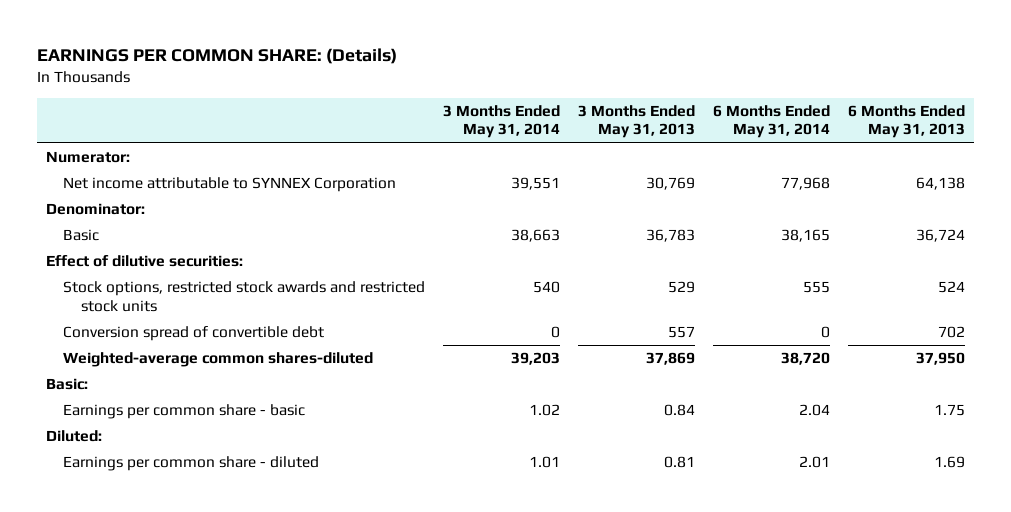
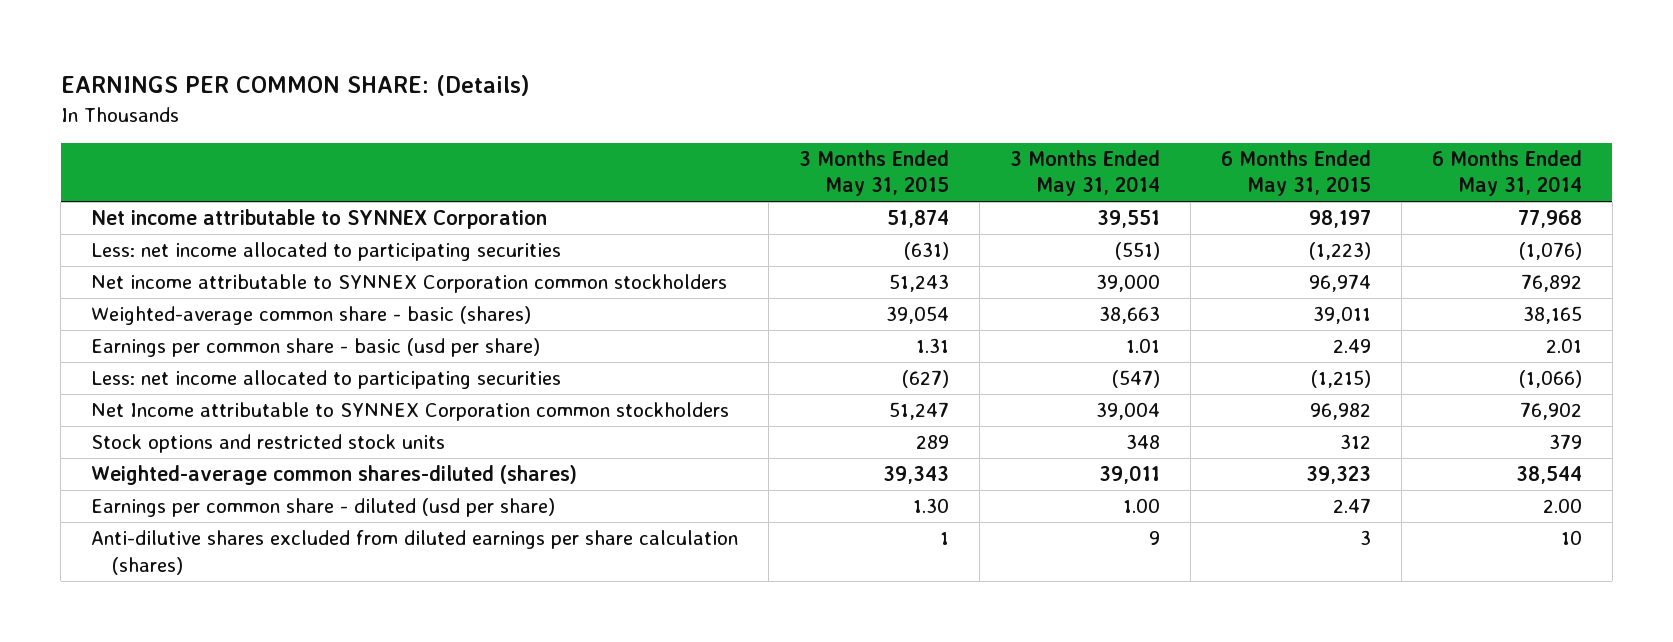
- | 3 Months Ended May 31, 2014 | 3 Months Ended May 31, 2013 | 6 Months Ended May 31, 2014 | 6 Months Ended May 31, 2013
+ | 3 Months Ended May 31, 2015 | 3 Months Ended May 31, 2014 | 6 Months Ended May 31, 2015 | 6 Months Ended May 31, 2014
- Numerator:
- Denominator:
- Basic | 38,663 | 36,783 | 38,165 | 36,724
- Effect of dilutive securities:
- Stock options, restricted stock awards and restricted stock units | 540 | 529 | 555 | 524
- Conversion spread of convertible debt | 0 | 557 | 0 | 702
- Weighted-average common shares-diluted | 39,203 | 37,869 | 38,720 | 37,950
- Basic:
- Earnings per common share - basic | 1.02 | 0.84 | 2.04 | 1.75
- Diluted:
- Earnings per common share - diluted | 1.01 | 0.81 | 2.01 | 1.69
+ Less: net income allocated to participating securities | (631) | (551) | (1,223) | (1,076)
+ Net income attributable to SYNNEX Corporation common stockholders | 51,243 | 39,000 | 96,974 | 76,892
+ Weighted-average common share - basic (shares) | 39,054 | 38,663 | 39,011 | 38,165
+ Earnings per common share - basic (usd per share) | 1.31 | 1.01 | 2.49 | 2.01
+ Less: net income allocated to participating securities | (627) | (547) | (1,215) | (1,066)
+ Net Income attributable to SYNNEX Corporation common stockholders | 51,247 | 39,004 | 96,982 | 76,902
+ Stock options and restricted stock units | 289 | 348 | 312 | 379
+ Weighted-average common shares-diluted (shares) | 39,343 | 39,011 | 39,323 | 38,544
+ Earnings per common share - diluted (usd per share) | 1.30 | 1.00 | 2.47 | 2.00
+ Anti-dilutive shares excluded from diluted earnings per share calculation (shares) | 1 | 9 | 3 | 10

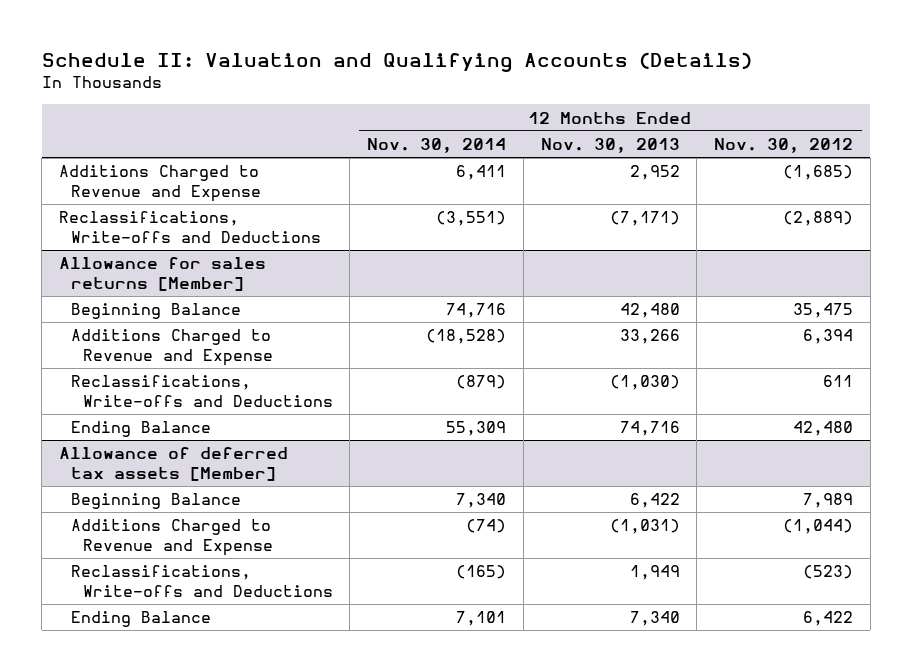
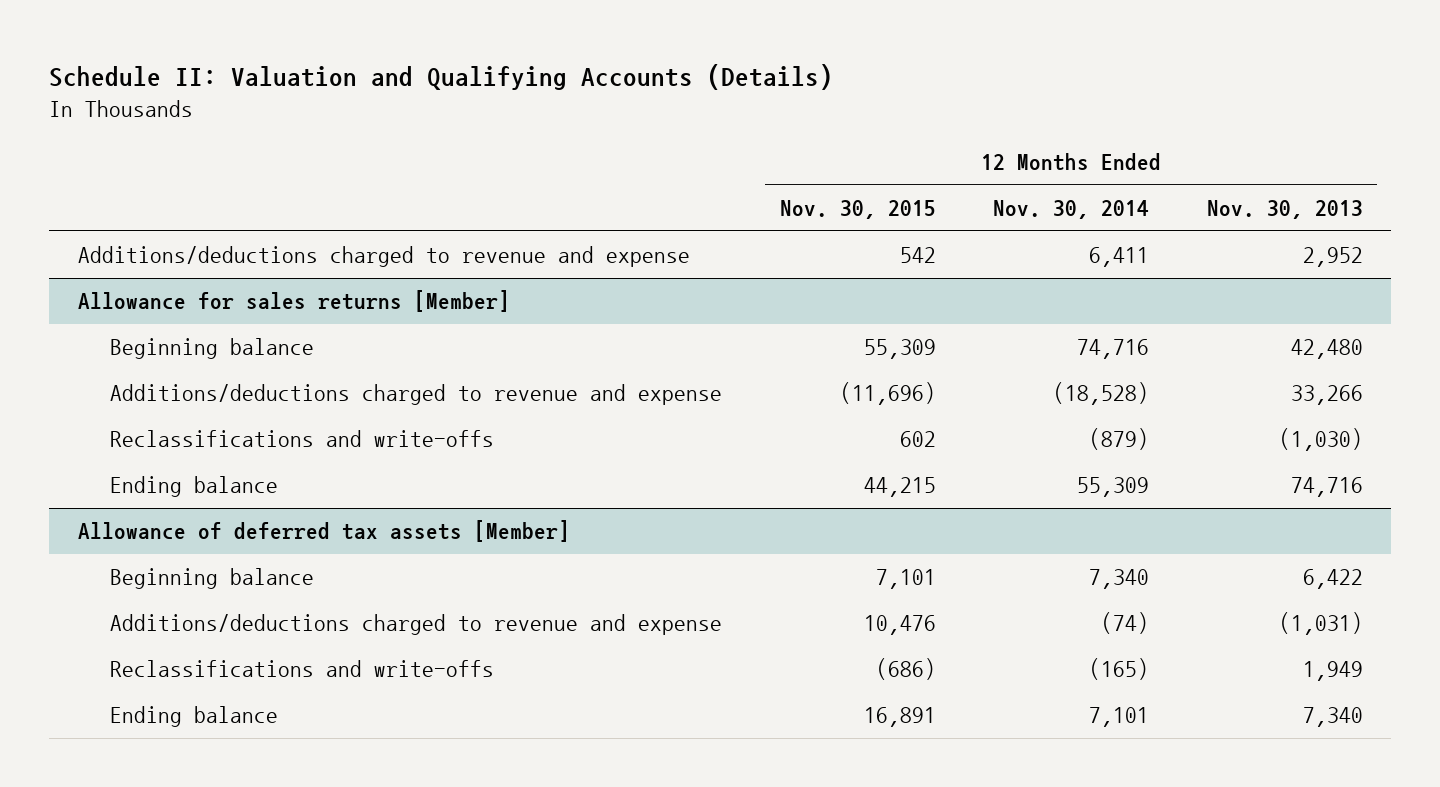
- | 12 Months Ended Nov. 30, 2014 | 12 Months Ended Nov. 30, 2013 | 12 Months Ended Nov. 30, 2012
+ | 12 Months Ended Nov. 30, 2015 | 12 Months Ended Nov. 30, 2014 | 12 Months Ended Nov. 30, 2013
- Additions Charged to Revenue and Expense | 6,411 | 2,952 | (1,685)
- Reclassifications, Write-offs and Deductions | (3,551) | (7,171) | (2,889)
+ Additions/deductions charged to revenue and expense | 542 | 6,411 | 2,952
@ Allowance for sales returns [Member]
- Beginning Balance | 74,716 | 42,480 | 35,475
- Additions Charged to Revenue and Expense | (18,528) | 33,266 | 6,394
- Reclassifications, Write-offs and Deductions | (879) | (1,030) | 611
- Ending Balance | 55,309 | 74,716 | 42,480
+ Beginning balance | 55,309 | 74,716 | 42,480
+ Additions/deductions charged to revenue and expense | (11,696) | (18,528) | 33,266
+ Reclassifications and write-offs | 602 | (879) | (1,030)
+ Ending balance | 44,215 | 55,309 | 74,716
@ Allowance of deferred tax assets [Member]
- Beginning Balance | 7,340 | 6,422 | 7,989
- Additions Charged to Revenue and Expense | (74) | (1,031) | (1,044)
- Reclassifications, Write-offs and Deductions | (165) | 1,949 | (523)
- Ending Balance | 7,101 | 7,340 | 6,422
+ Beginning balance | 7,101 | 7,340 | 6,422
+ Additions/deductions charged to revenue and expense | 10,476 | (74) | (1,031)
+ Reclassifications and write-offs | (686) | (165) | 1,949
+ Ending balance | 16,891 | 7,101 | 7,340

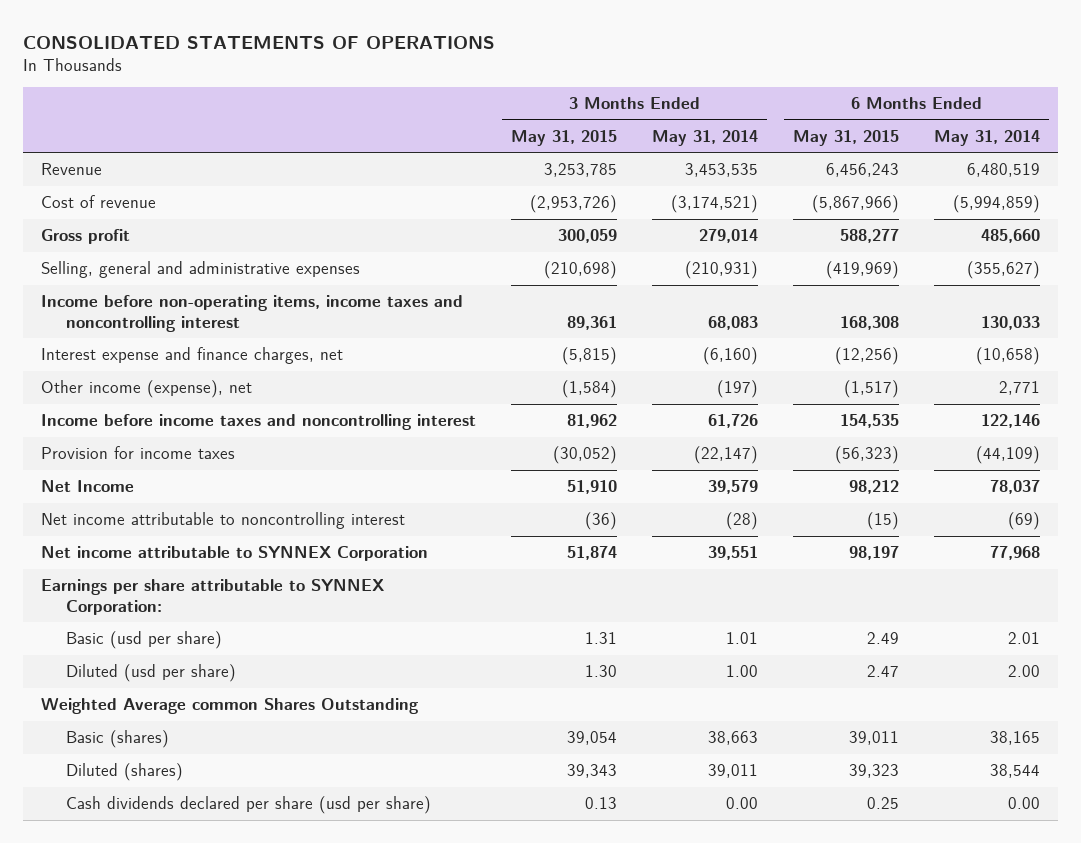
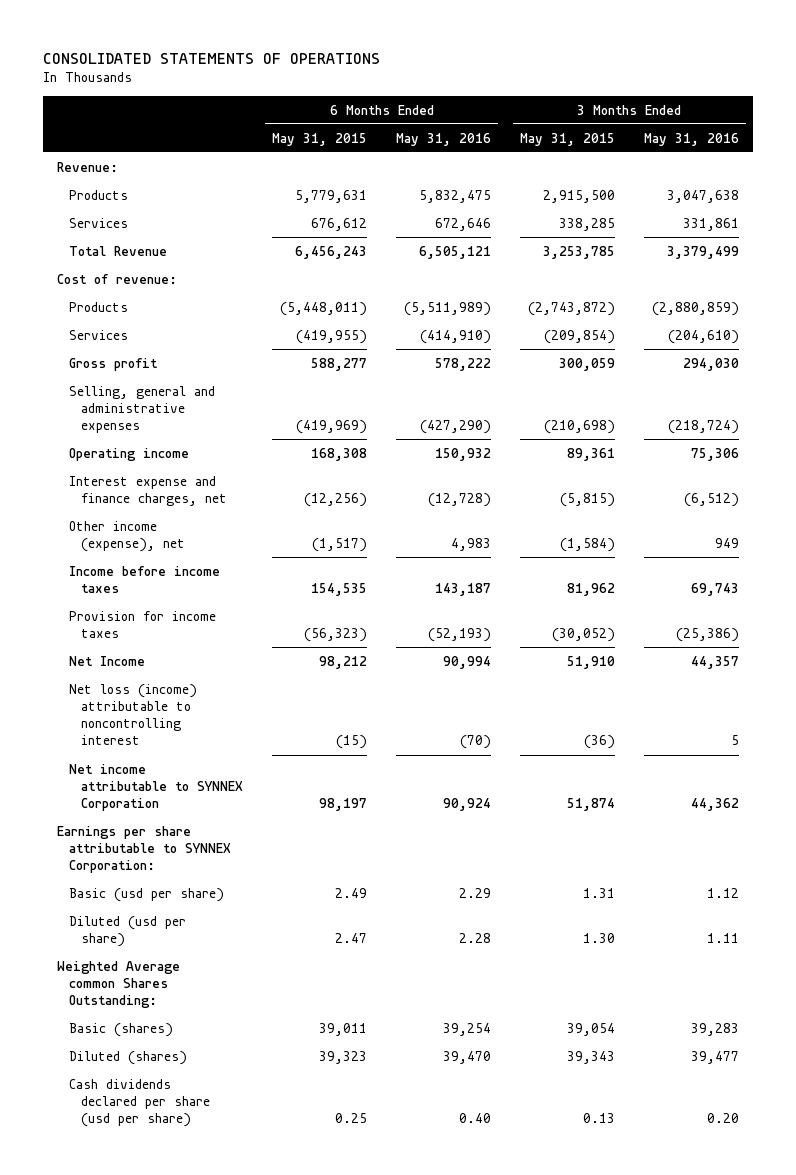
- | 3 Months Ended May 31, 2015 | 3 Months Ended May 31, 2014 | 6 Months Ended May 31, 2015 | 6 Months Ended May 31, 2014
+ | 6 Months Ended May 31, 2015 | 6 Months Ended May 31, 2016 | 3 Months Ended May 31, 2015 | 3 Months Ended May 31, 2016
- Revenue | 3,253,785 | 3,453,535 | 6,456,243 | 6,480,519
- Cost of revenue | (2,953,726) | (3,174,521) | (5,867,966) | (5,994,859)
+ Revenue:
+ Products | 5,779,631 | 5,832,475 | 2,915,500 | 3,047,638
+ Services | 676,612 | 672,646 | 338,285 | 331,861
+ Total Revenue | 6,456,243 | 6,505,121 | 3,253,785 | 3,379,499
+ Cost of revenue:
+ Products | (5,448,011) | (5,511,989) | (2,743,872) | (2,880,859)
+ Services | (419,955) | (414,910) | (209,854) | (204,610)
- Income before non-operating items, income taxes and noncontrolling interest | 89,361 | 68,083 | 168,308 | 130,033
+ Operating income | 168,308 | 150,932 | 89,361 | 75,306
- Income before income taxes and noncontrolling interest | 81,962 | 61,726 | 154,535 | 122,146
+ Income before income taxes | 154,535 | 143,187 | 81,962 | 69,743
- Net income attributable to noncontrolling interest | (36) | (28) | (15) | (69)
+ Net loss (income) attributable to noncontrolling interest | (15) | (70) | (36) | 5
- Weighted Average common Shares Outstanding
+ Weighted Average common Shares Outstanding:

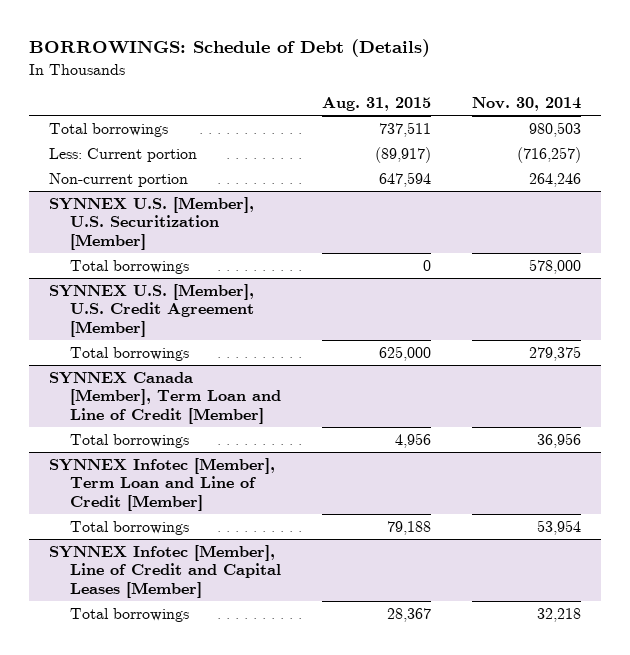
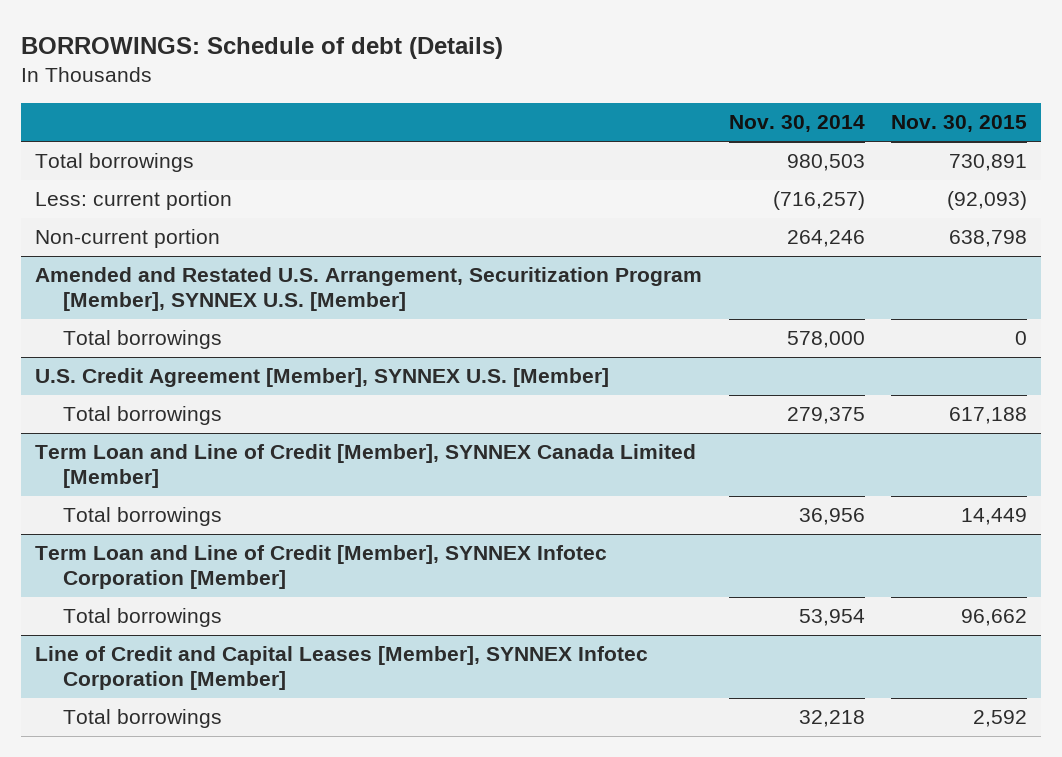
- BORROWINGS: Schedule of Debt (Details)
+ BORROWINGS: Schedule of debt (Details)
- | Aug. 31, 2015 | Nov. 30, 2014
+ | Nov. 30, 2014 | Nov. 30, 2015
- Less: Current portion | (89,917) | (716,257)
+ Less: current portion | (716,257) | (92,093)
- SYNNEX U.S. [Member], U.S. Securitization [Member]
+ Amended and Restated U.S. Arrangement, Securitization Program [Member], SYNNEX U.S. [Member]
- SYNNEX U.S. [Member], U.S. Credit Agreement [Member]
+ U.S. Credit Agreement [Member], SYNNEX U.S. [Member]
- SYNNEX Canada [Member], Term Loan and Line of Credit [Member]
+ Term Loan and Line of Credit [Member], SYNNEX Canada Limited [Member]
- SYNNEX Infotec [Member], Term Loan and Line of Credit [Member]
+ Term Loan and Line of Credit [Member], SYNNEX Infotec Corporation [Member]
- SYNNEX Infotec [Member], Line of Credit and Capital Leases [Member]
+ Line of Credit and Capital Leases [Member], SYNNEX Infotec Corporation [Member]

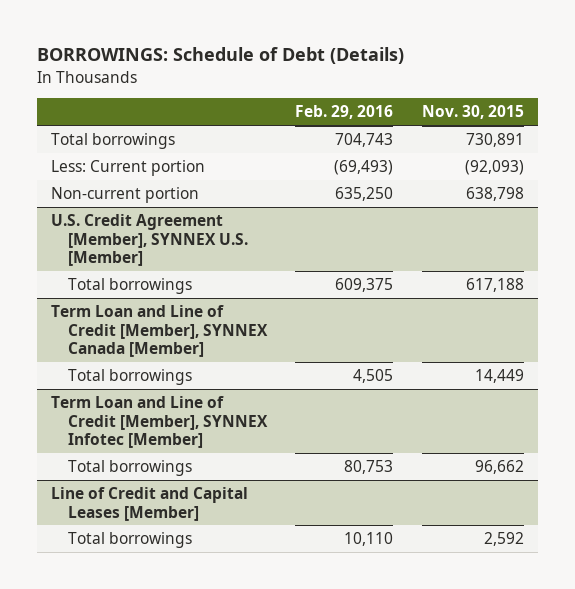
- BORROWINGS: Schedule of debt (Details)
+ BORROWINGS: Schedule of Debt (Details)
- | Nov. 30, 2014 | Nov. 30, 2015
+ | Feb. 29, 2016 | Nov. 30, 2015
- Less: current portion | (716,257) | (92,093)
+ Less: Current portion | (69,493) | (92,093)
- Amended and Restated U.S. Arrangement, Securitization Program [Member], SYNNEX U.S. [Member]
- Total borrowings | 578,000 | 0
- Term Loan and Line of Credit [Member], SYNNEX Canada Limited [Member]
+ Term Loan and Line of Credit [Member], SYNNEX Canada [Member]
- Term Loan and Line of Credit [Member], SYNNEX Infotec Corporation [Member]
+ Term Loan and Line of Credit [Member], SYNNEX Infotec [Member]
- Line of Credit and Capital Leases [Member], SYNNEX Infotec Corporation [Member]
+ Line of Credit and Capital Leases [Member]

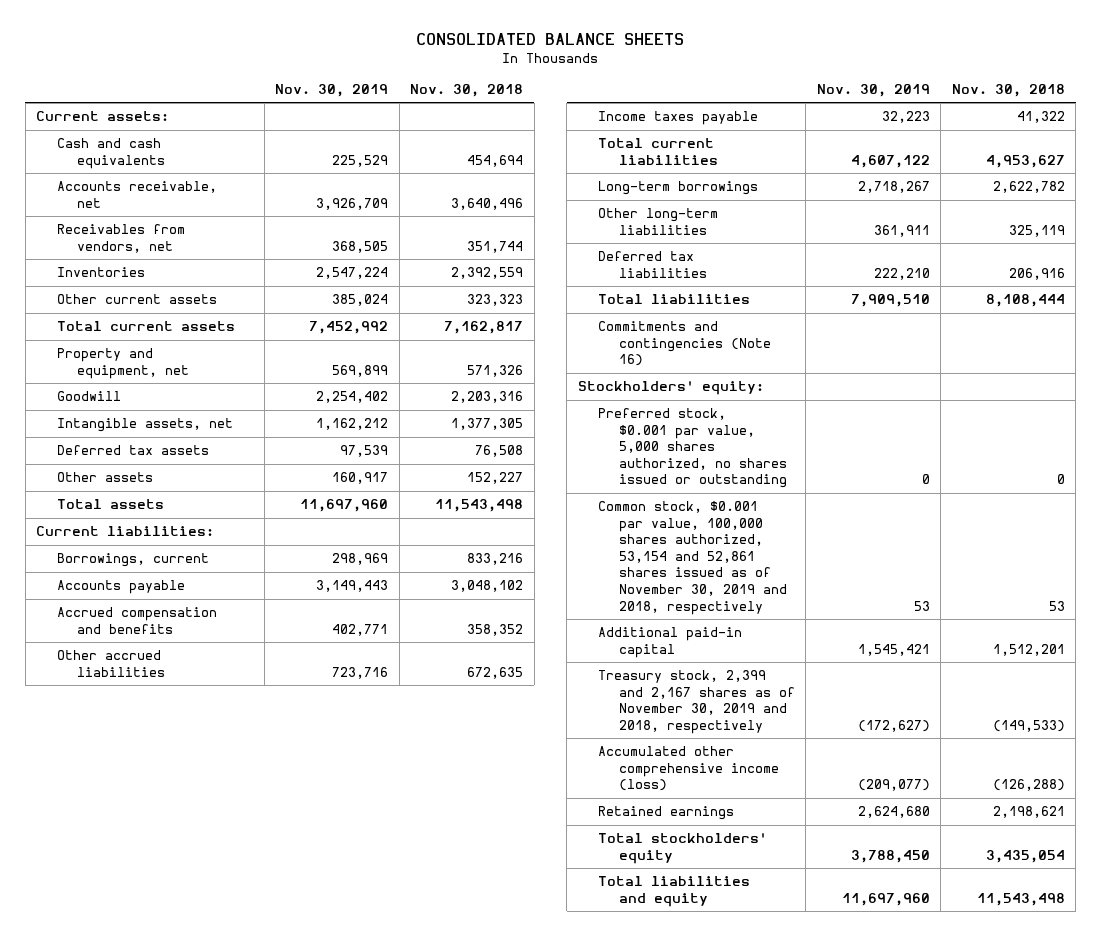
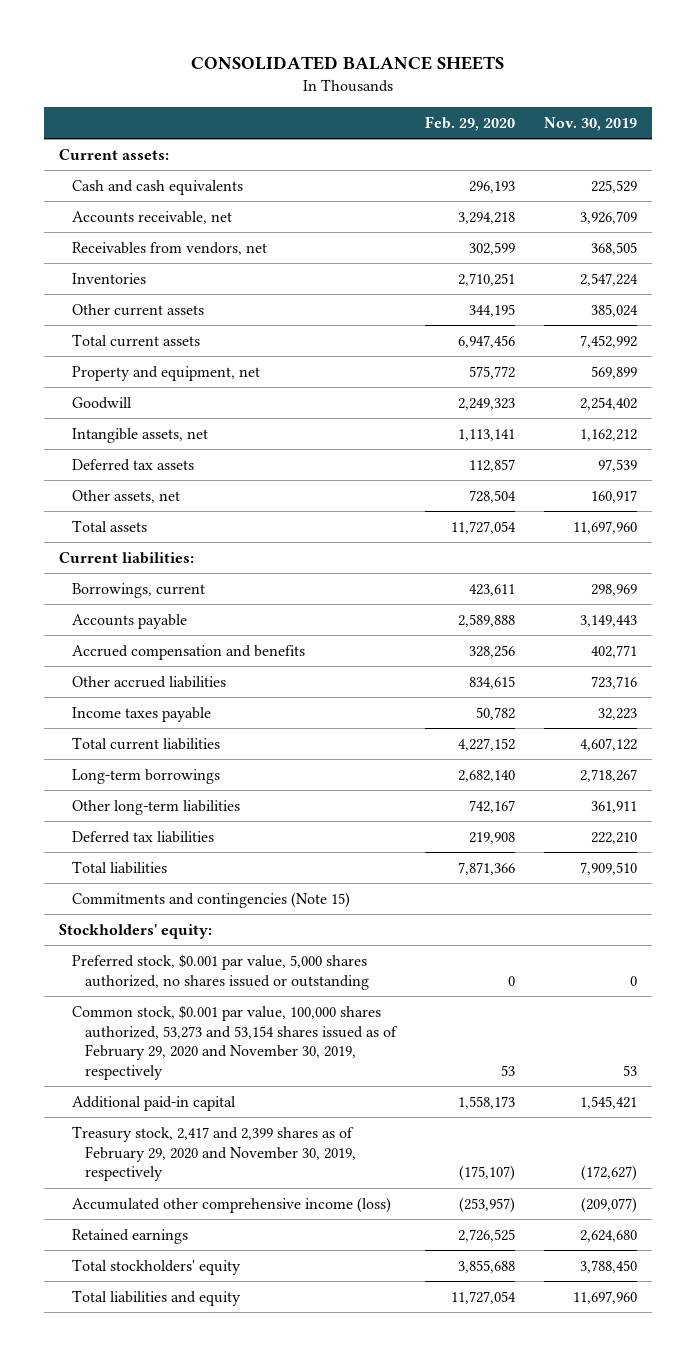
- | Nov. 30, 2019 | Nov. 30, 2018
+ | Feb. 29, 2020 | Nov. 30, 2019
- Other assets | 160,917 | 152,227
+ Other assets, net | 728,504 | 160,917
- Commitments and contingencies (Note 16)
+ Commitments and contingencies (Note 15)
- Common stock, $0.001 par value, 100,000 shares authorized, 53,154 and 52,861 shares issued as of November 30, 2019 and 2018, respectively | 53 | 53
+ Common stock, $0.001 par value, 100,000 shares authorized, 53,273 and 53,154 shares issued as of February 29, 2020 and November 30, 2019, respectively | 53 | 53
- Treasury stock, 2,399 and 2,167 shares as of November 30, 2019 and 2018, respectively | (172,627) | (149,533)
+ Treasury stock, 2,417 and 2,399 shares as of February 29, 2020 and November 30, 2019, respectively | (175,107) | (172,627)

